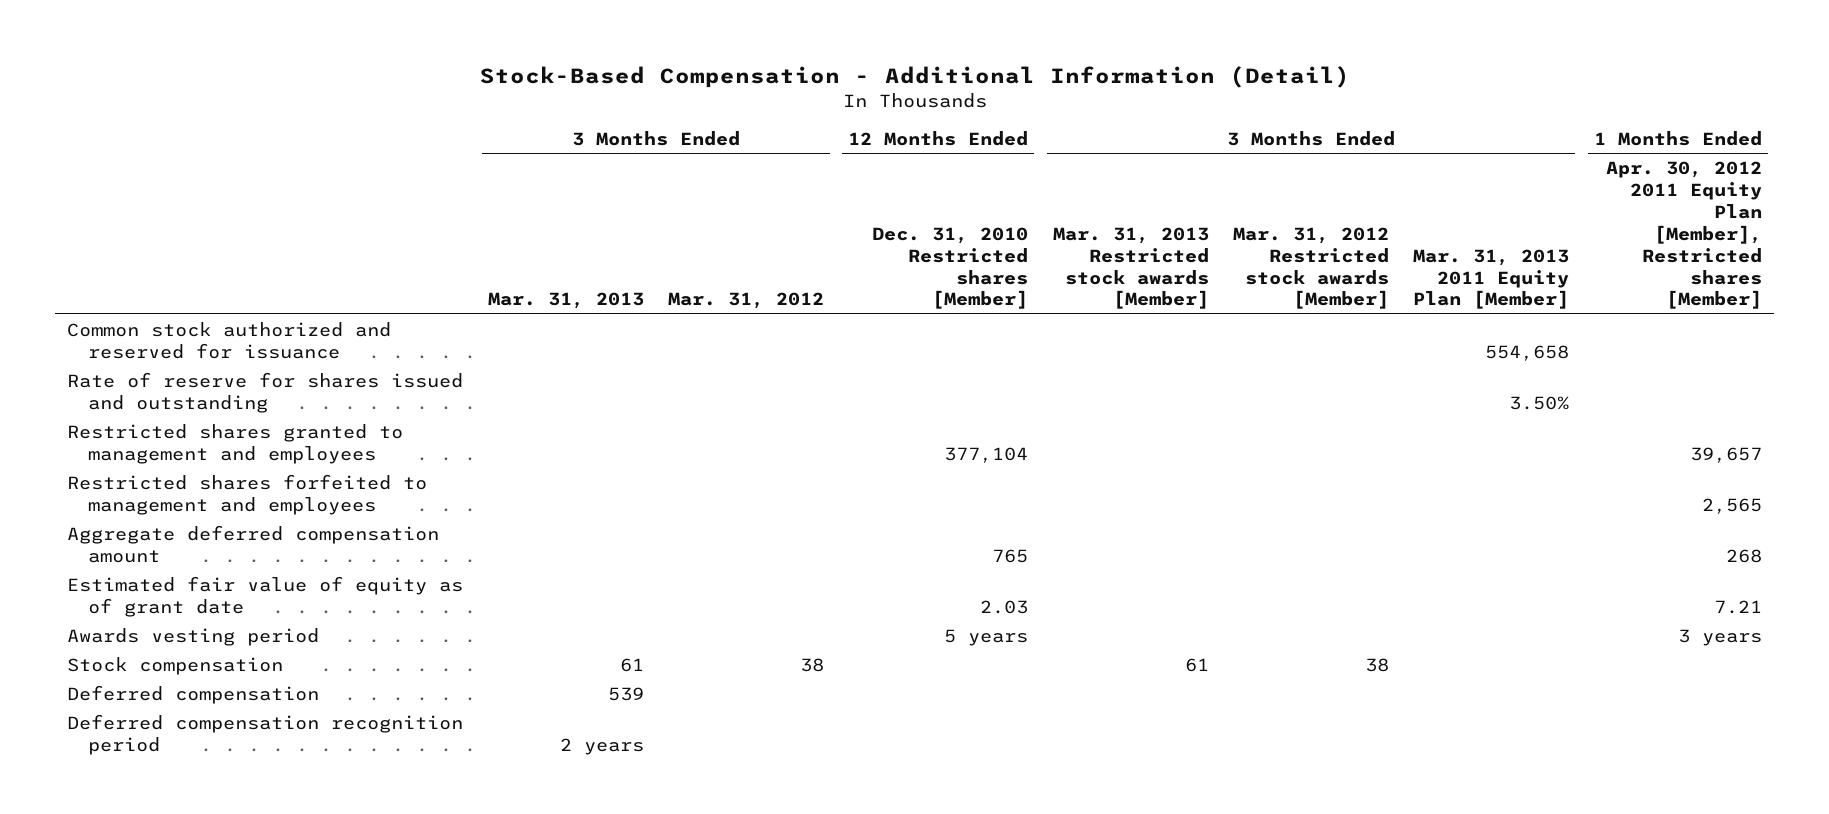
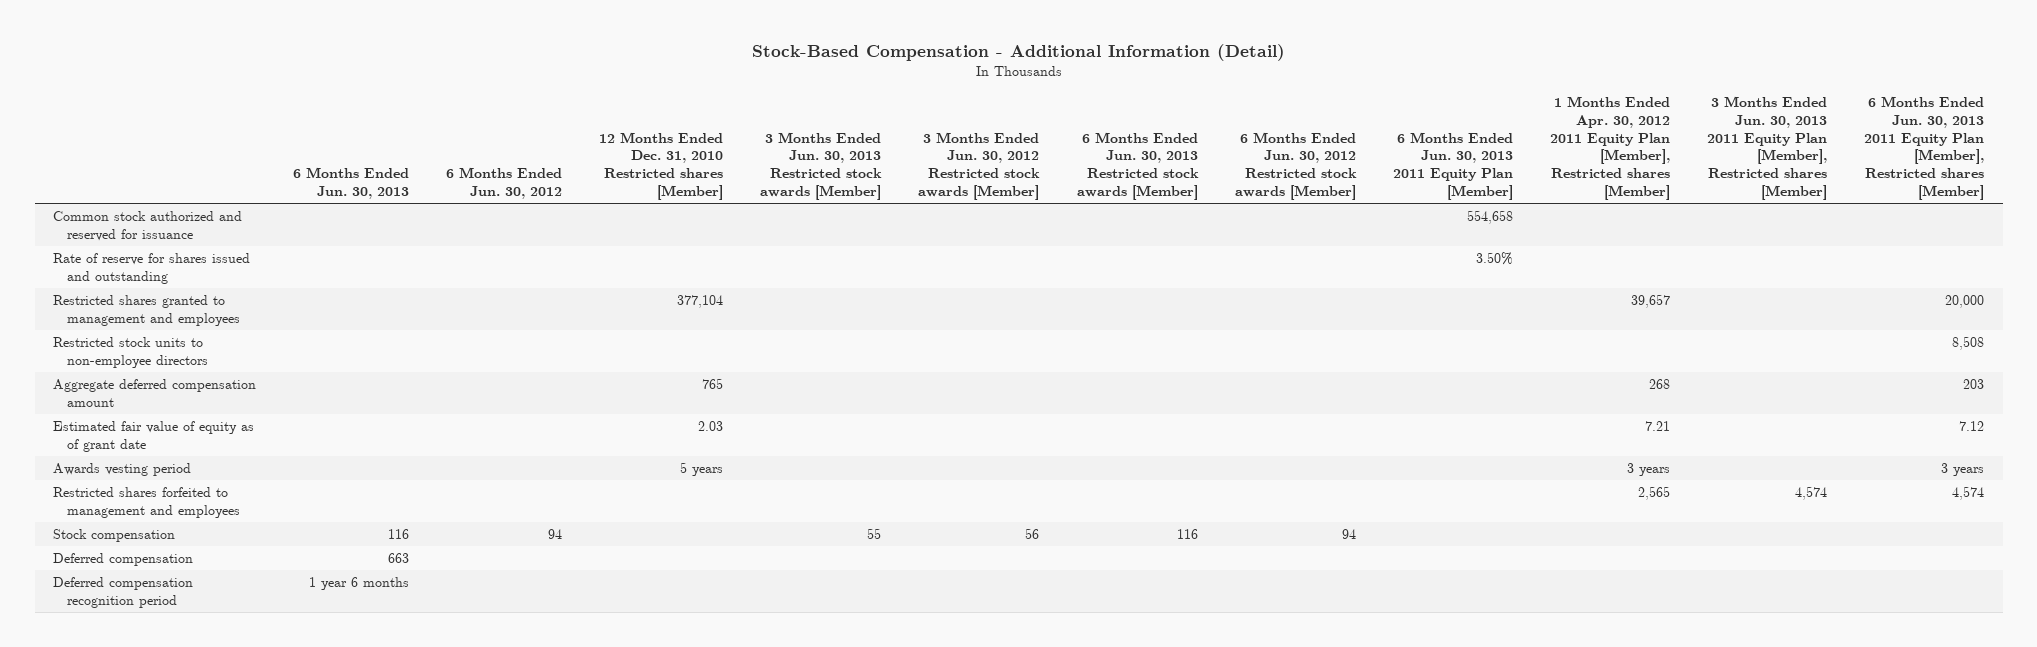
- | 3 Months Ended Mar. 31, 2013 | 3 Months Ended Mar. 31, 2012 | 12 Months Ended Dec. 31, 2010 Restricted shares [Member] | 3 Months Ended Mar. 31, 2013 Restricted stock awards [Member] | 3 Months Ended Mar. 31, 2012 Restricted stock awards [Member] | 3 Months Ended Mar. 31, 2013 2011 Equity Plan [Member] | 1 Months Ended Apr. 30, 2012 2011 Equity Plan [Member], Restricted shares [Member]
+ | 6 Months Ended Jun. 30, 2013 | 6 Months Ended Jun. 30, 2012 | 12 Months Ended Dec. 31, 2010 Restricted shares [Member] | 3 Months Ended Jun. 30, 2013 Restricted stock awards [Member] | 3 Months Ended Jun. 30, 2012 Restricted stock awards [Member] | 6 Months Ended Jun. 30, 2013 Restricted stock awards [Member] | 6 Months Ended Jun. 30, 2012 Restricted stock awards [Member] | 6 Months Ended Jun. 30, 2013 2011 Equity Plan [Member] | 1 Months Ended Apr. 30, 2012 2011 Equity Plan [Member], Restricted shares [Member] | 3 Months Ended Jun. 30, 2013 2011 Equity Plan [Member], Restricted shares [Member] | 6 Months Ended Jun. 30, 2013 2011 Equity Plan [Member], Restricted shares [Member]
+ Restricted stock units to non-employee directors | | | | | | | | | | | 8,508
moved down: Restricted shares forfeited to management and employees | | | | | | | | | 2,565 | 4,574 | 4,574

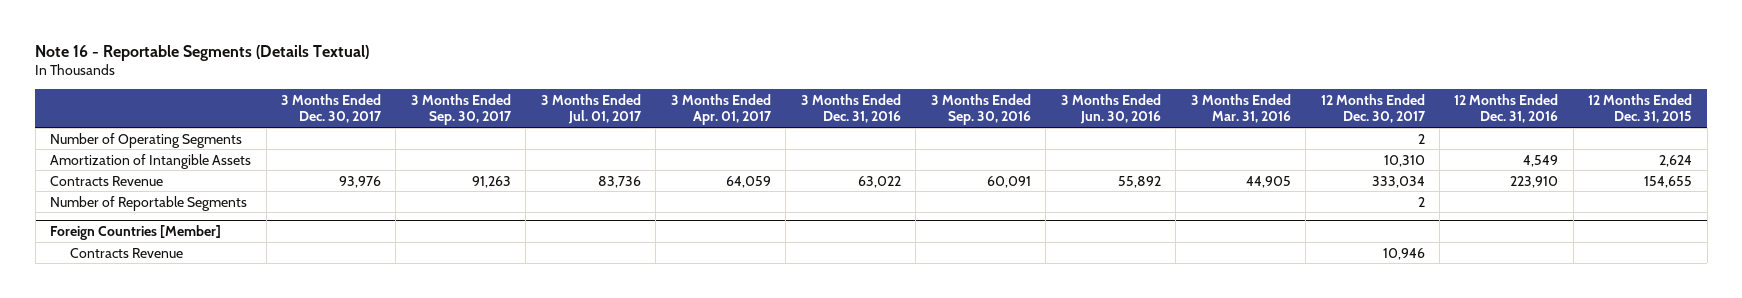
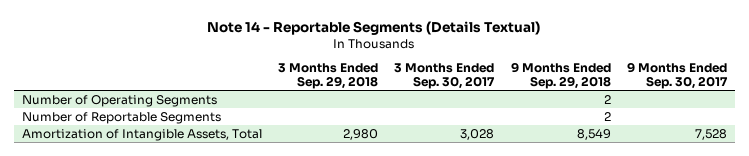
- Note 16 - Reportable Segments (Details Textual)
+ Note 14 - Reportable Segments (Details Textual)
- | 3 Months Ended Dec. 30, 2017 | 3 Months Ended Sep. 30, 2017 | 3 Months Ended Jul. 01, 2017 | 3 Months Ended Apr. 01, 2017 | 3 Months Ended Dec. 31, 2016 | 3 Months Ended Sep. 30, 2016 | 3 Months Ended Jun. 30, 2016 | 3 Months Ended Mar. 31, 2016 | 12 Months Ended Dec. 30, 2017 | 12 Months Ended Dec. 31, 2016 | 12 Months Ended Dec. 31, 2015
+ | 3 Months Ended Sep. 29, 2018 | 3 Months Ended Sep. 30, 2017 | 9 Months Ended Sep. 29, 2018 | 9 Months Ended Sep. 30, 2017
- Amortization of Intangible Assets | | | | | | | | | 10,310 | 4,549 | 2,624
- Contracts Revenue | 93,976 | 91,263 | 83,736 | 64,059 | 63,022 | 60,091 | 55,892 | 44,905 | 333,034 | 223,910 | 154,655
- Foreign Countries [Member]
- Contracts Revenue | | | | | | | | | 10,946 | |
+ Amortization of Intangible Assets, Total | 2,980 | 3,028 | 8,549 | 7,528

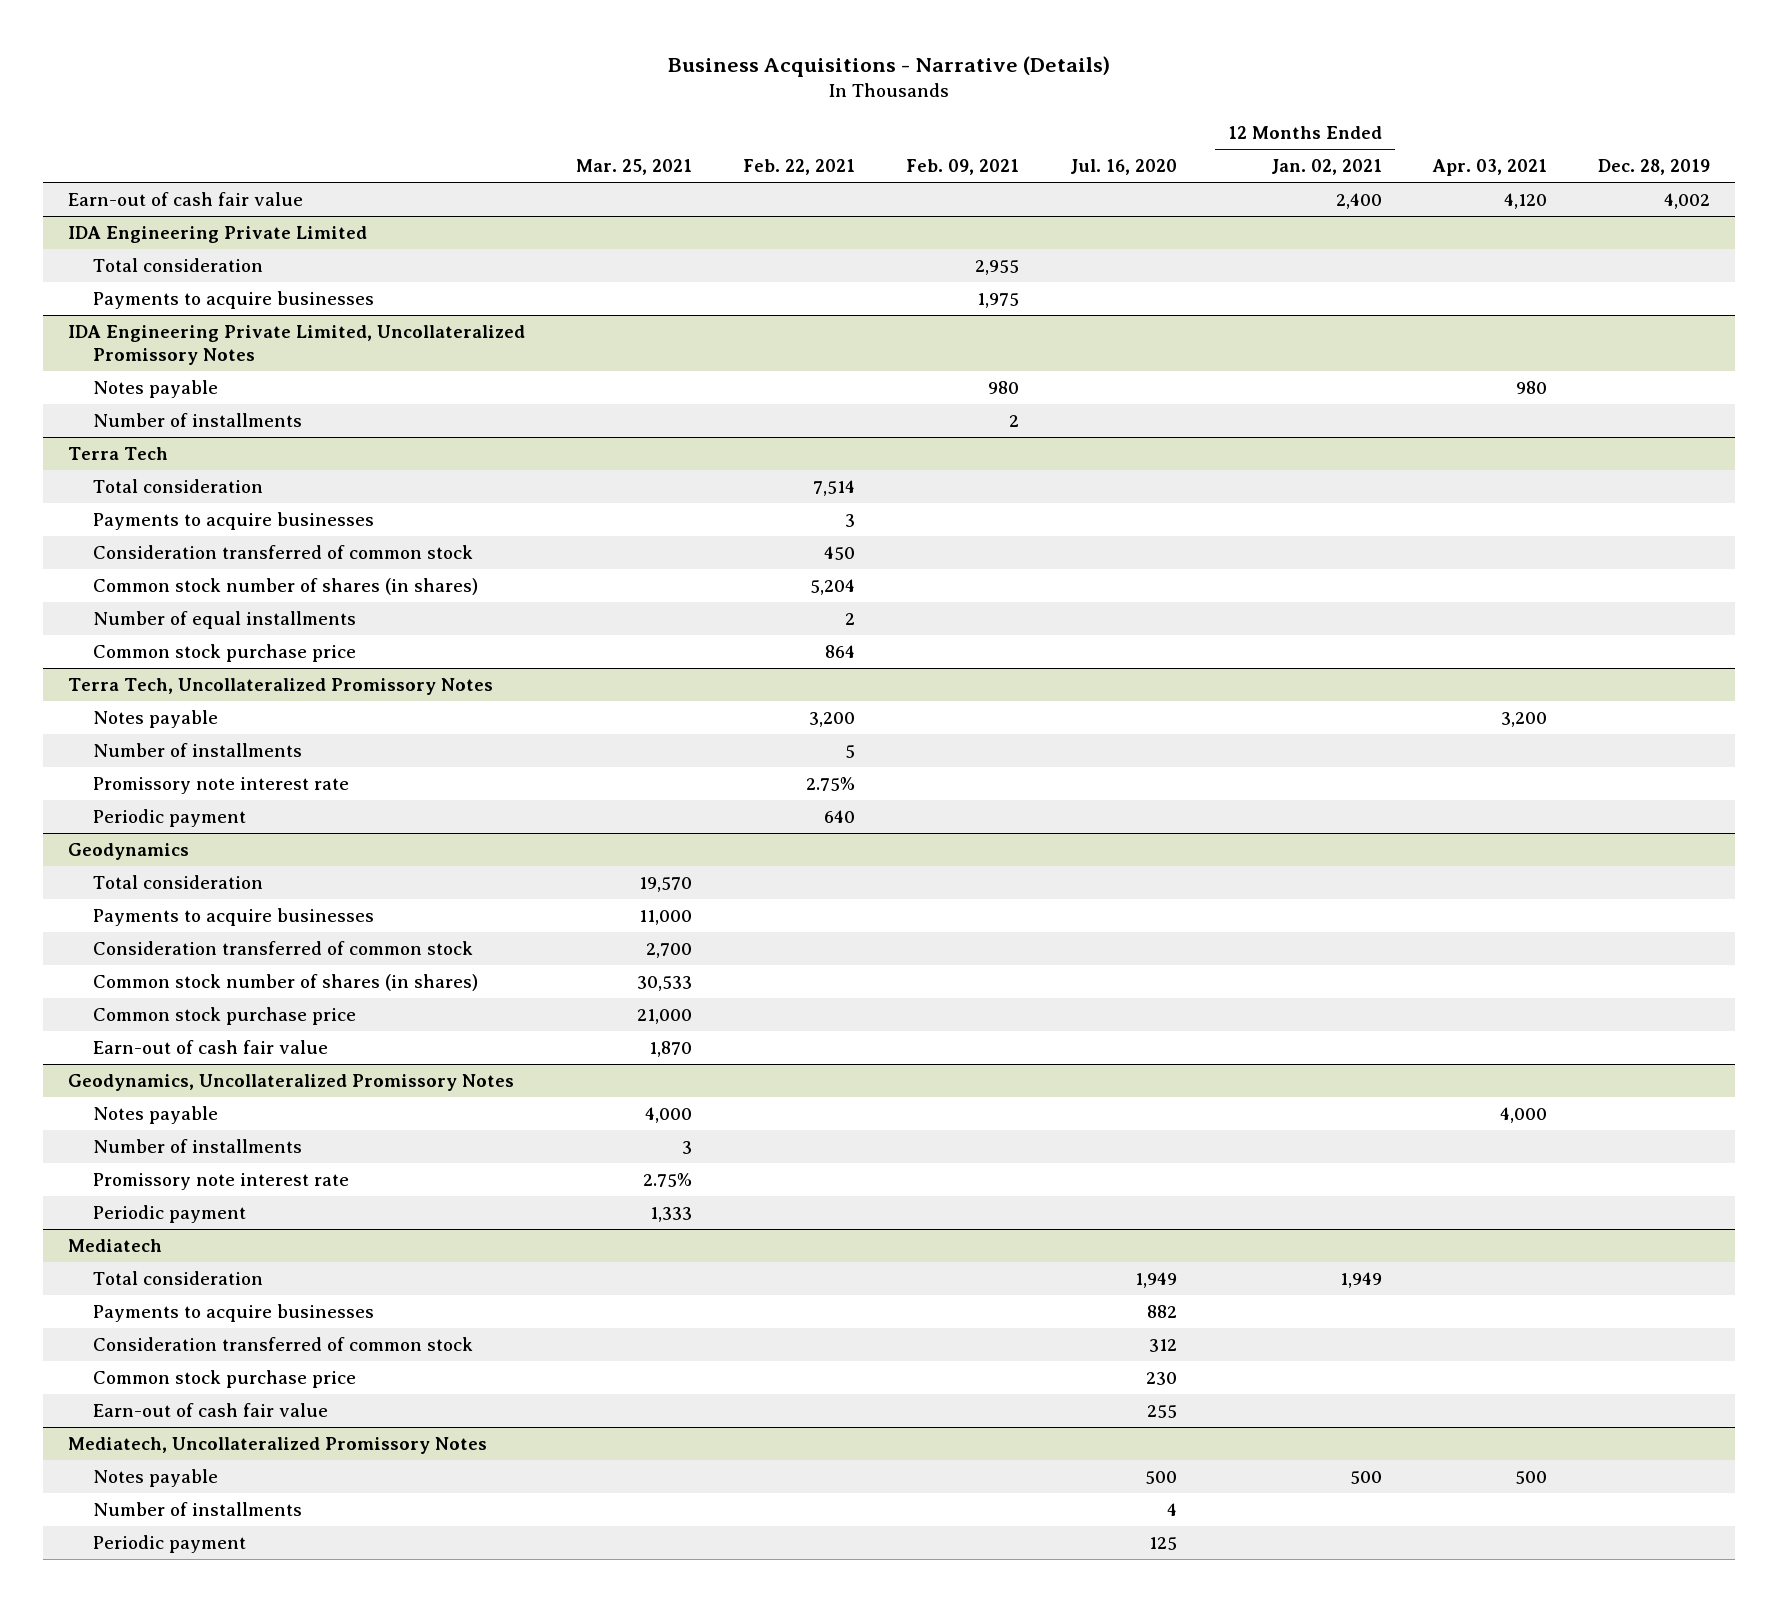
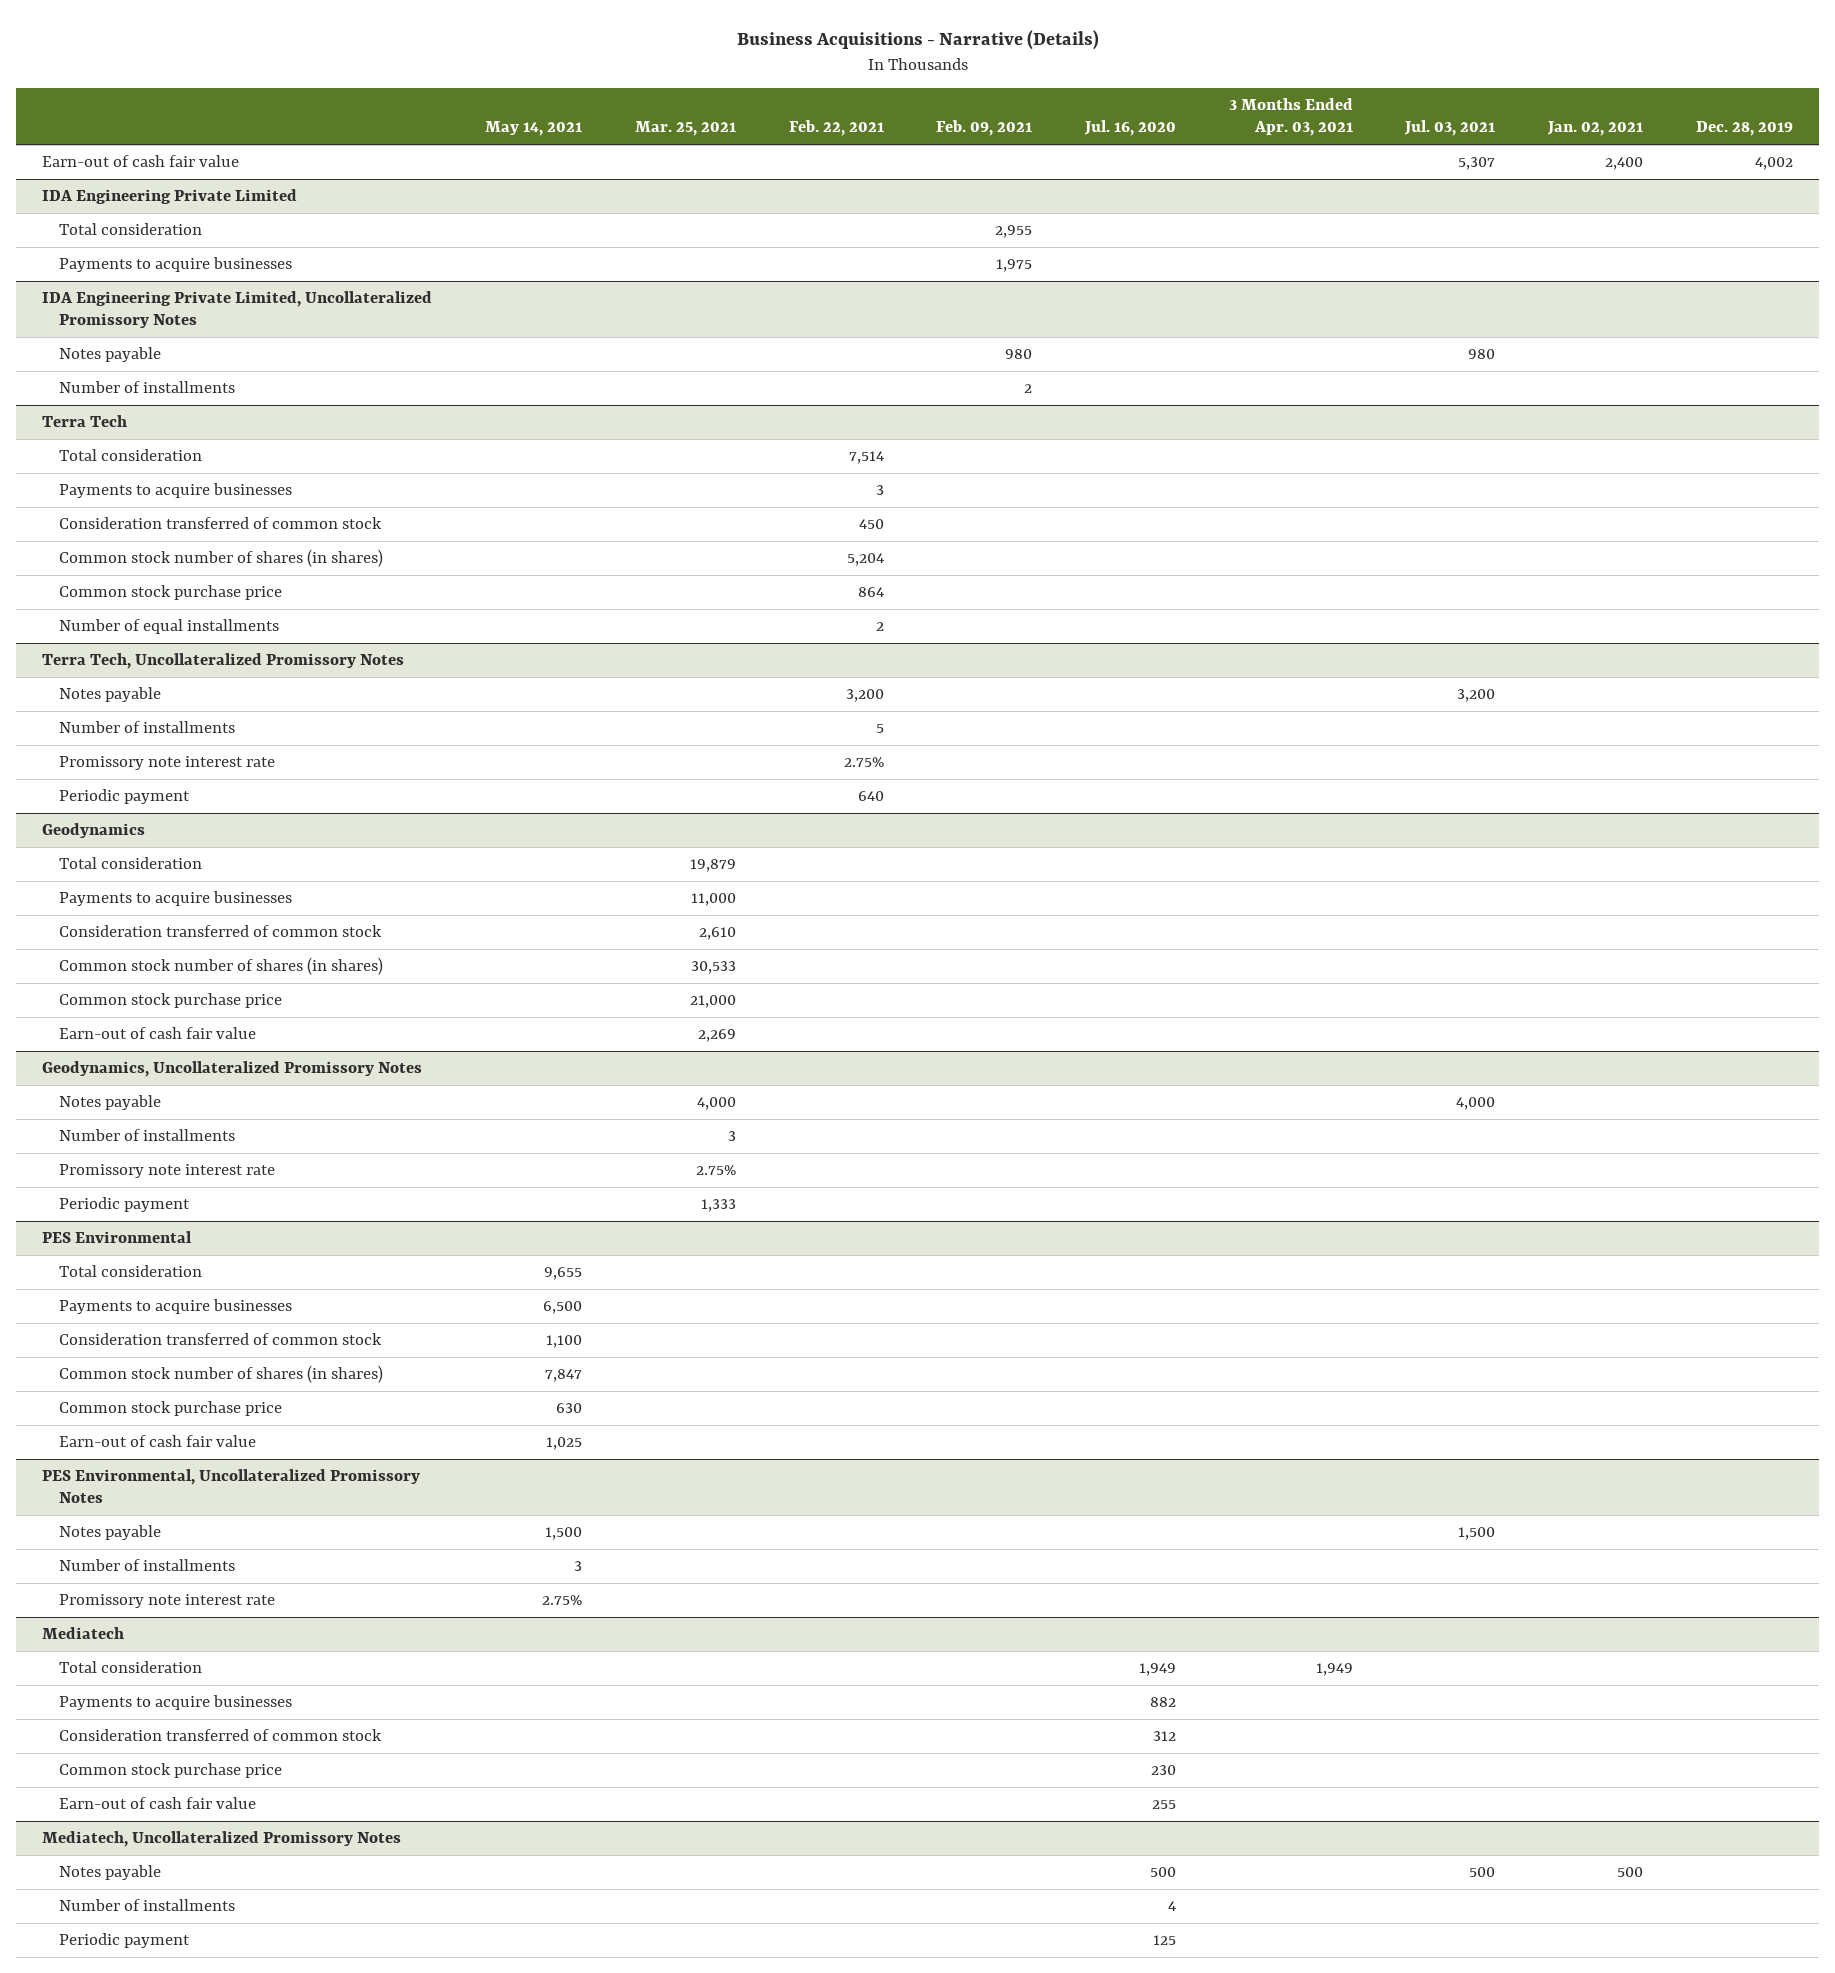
- | Mar. 25, 2021 | Feb. 22, 2021 | Feb. 09, 2021 | Jul. 16, 2020 | 12 Months Ended Jan. 02, 2021 | Apr. 03, 2021 | Dec. 28, 2019
+ | May 14, 2021 | Mar. 25, 2021 | Feb. 22, 2021 | Feb. 09, 2021 | Jul. 16, 2020 | 3 Months Ended Apr. 03, 2021 | Jul. 03, 2021 | Jan. 02, 2021 | Dec. 28, 2019
@ Terra Tech
moved down: Number of equal installments | | | 2 | | | | | |
@ Geodynamics
- Total consideration | 19,570 | | | | | |
+ Total consideration | | 19,879 | | | | | | |
- Consideration transferred of common stock | 2,700 | | | | | |
+ Consideration transferred of common stock | | 2,610 | | | | | | |
- Earn-out of cash fair value | 1,870 | | | | | |
+ Earn-out of cash fair value | | 2,269 | | | | | | |
+ PES Environmental
+ Total consideration | 9,655 | | | | | | | |
+ Payments to acquire businesses | 6,500 | | | | | | | |
+ Consideration transferred of common stock | 1,100 | | | | | | | |
+ Common stock number of shares (in shares) | 7,847 | | | | | | | |
+ Common stock purchase price | 630 | | | | | | | |
+ Earn-out of cash fair value | 1,025 | | | | | | | |
+ PES Environmental, Uncollateralized Promissory Notes
+ Notes payable | 1,500 | | | | | | 1,500 | |
+ Number of installments | 3 | | | | | | | |
+ Promissory note interest rate | 2.75% | | | | | | | |

